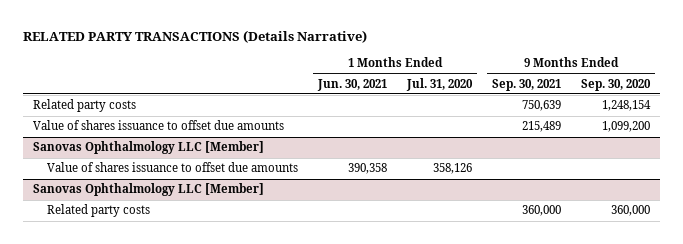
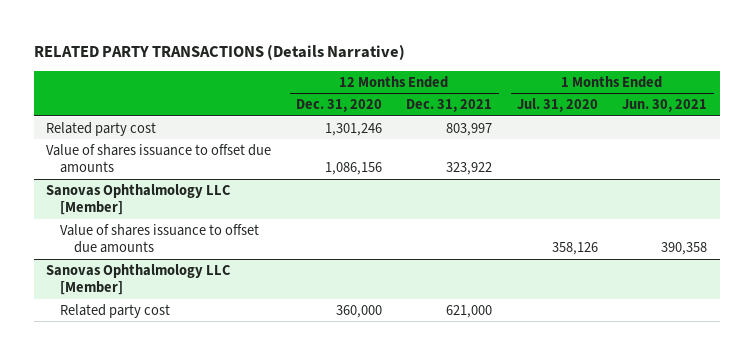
- | 1 Months Ended Jun. 30, 2021 | 1 Months Ended Jul. 31, 2020 | 9 Months Ended Sep. 30, 2021 | 9 Months Ended Sep. 30, 2020
+ | 12 Months Ended Dec. 31, 2020 | 12 Months Ended Dec. 31, 2021 | 1 Months Ended Jul. 31, 2020 | 1 Months Ended Jun. 30, 2021
- Related party costs | | | 750,639 | 1,248,154
+ Related party cost | 1,301,246 | 803,997 | |
@ Sanovas Ophthalmology LLC [Member]
- Related party costs | | | 360,000 | 360,000
+ Related party cost | 360,000 | 621,000 | |

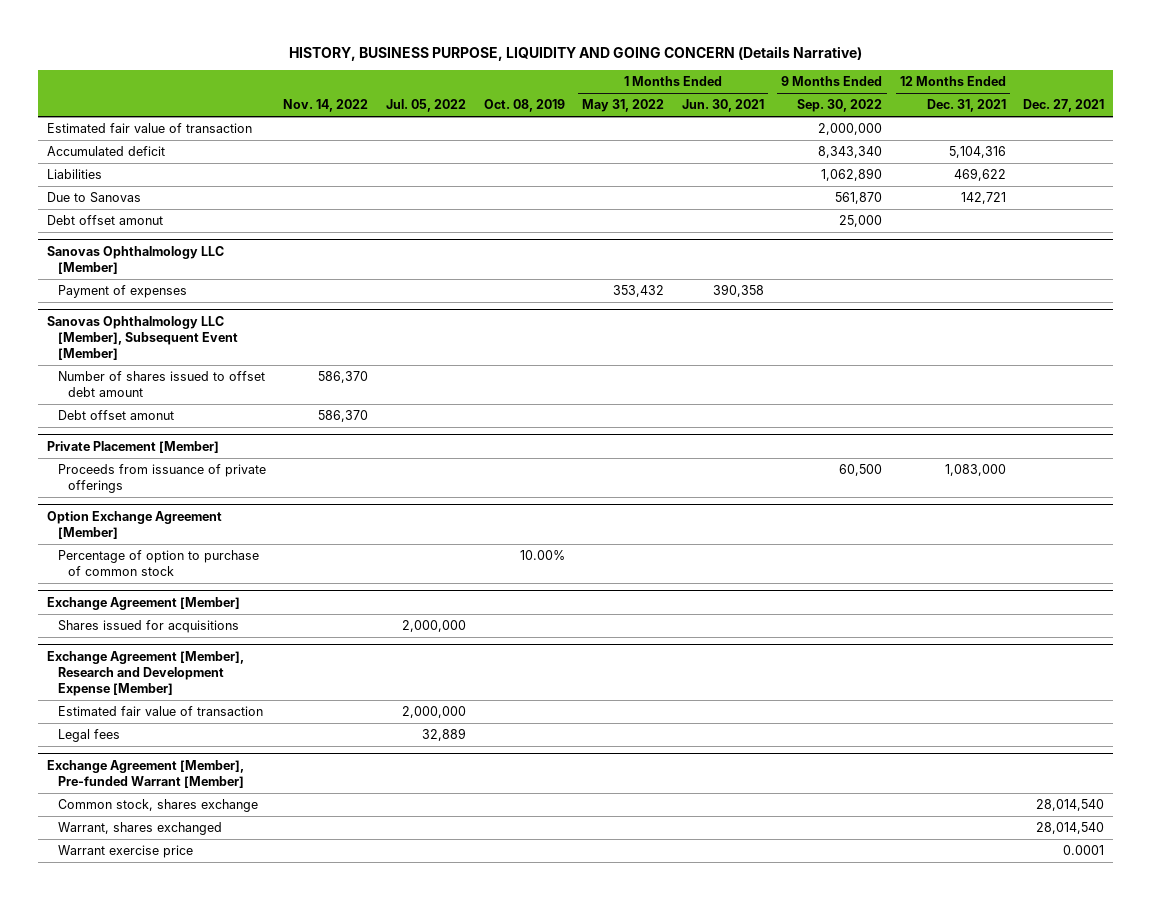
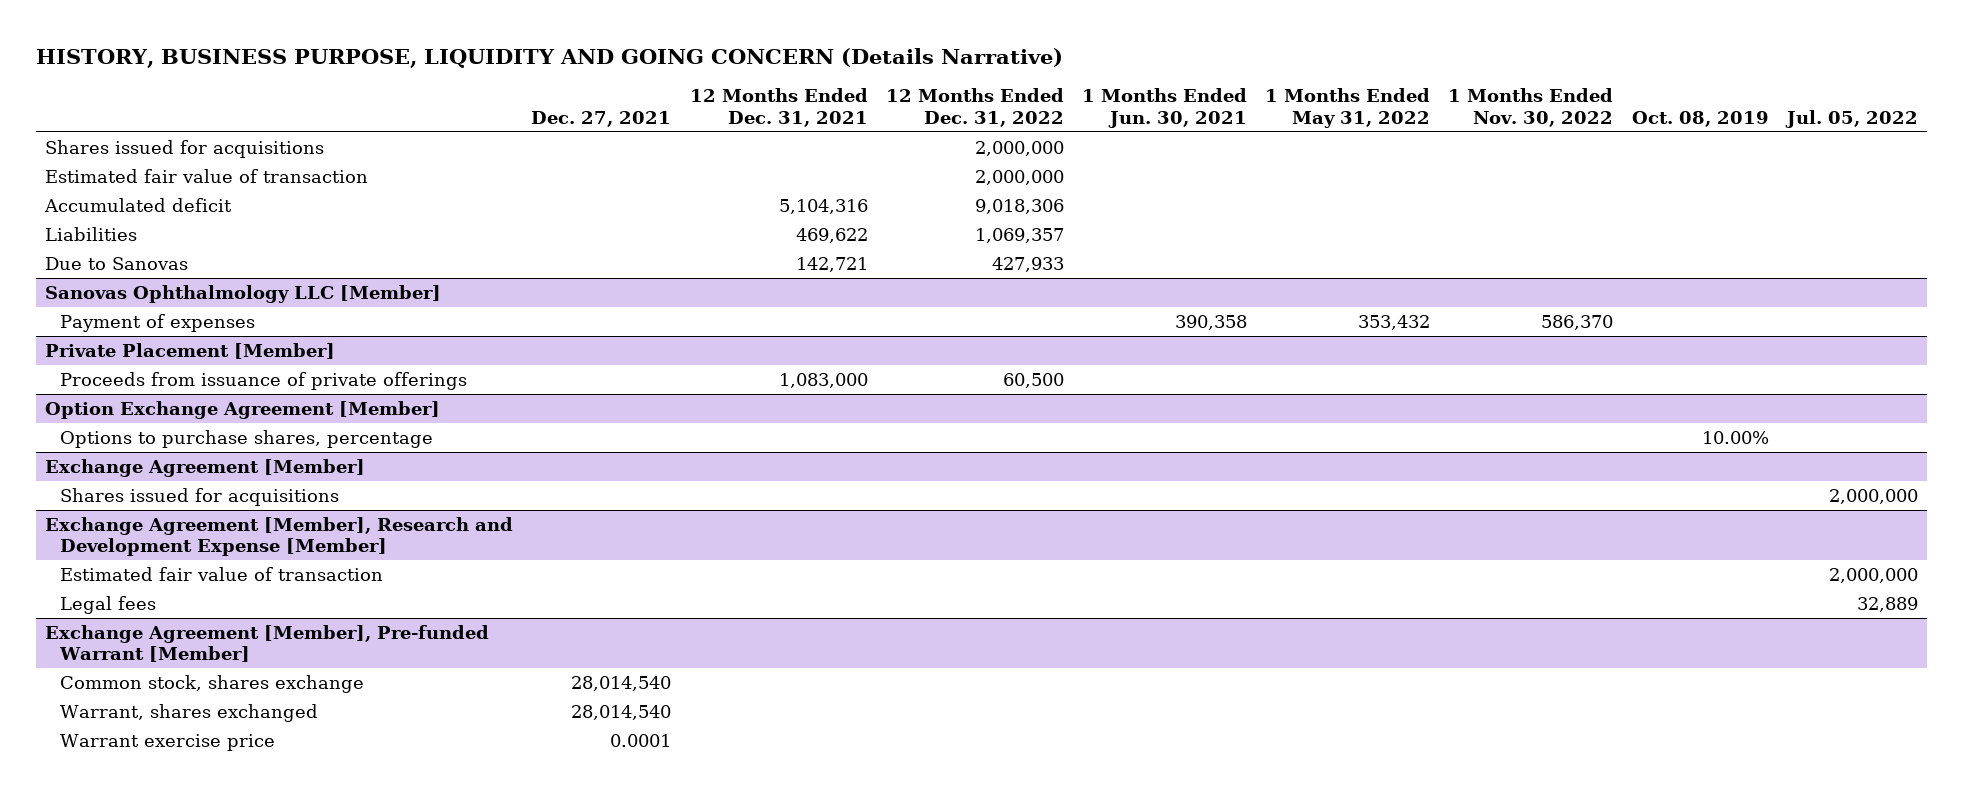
- | Nov. 14, 2022 | Jul. 05, 2022 | Oct. 08, 2019 | 1 Months Ended May 31, 2022 | 1 Months Ended Jun. 30, 2021 | 9 Months Ended Sep. 30, 2022 | 12 Months Ended Dec. 31, 2021 | Dec. 27, 2021
+ | Dec. 27, 2021 | 12 Months Ended Dec. 31, 2021 | 12 Months Ended Dec. 31, 2022 | 1 Months Ended Jun. 30, 2021 | 1 Months Ended May 31, 2022 | 1 Months Ended Nov. 30, 2022 | Oct. 08, 2019 | Jul. 05, 2022
+ Shares issued for acquisitions | | | 2,000,000 | | | | |
- Debt offset amonut | | | | | | 25,000 | |
- Sanovas Ophthalmology LLC [Member], Subsequent Event [Member]
- Number of shares issued to offset debt amount | 586,370 | | | | | | |
- Debt offset amonut | 586,370 | | | | | | |
@ Option Exchange Agreement [Member]
- Percentage of option to purchase of common stock | | | 10.00% | | | | |
+ Options to purchase shares, percentage | | | | | | | 10.00% |

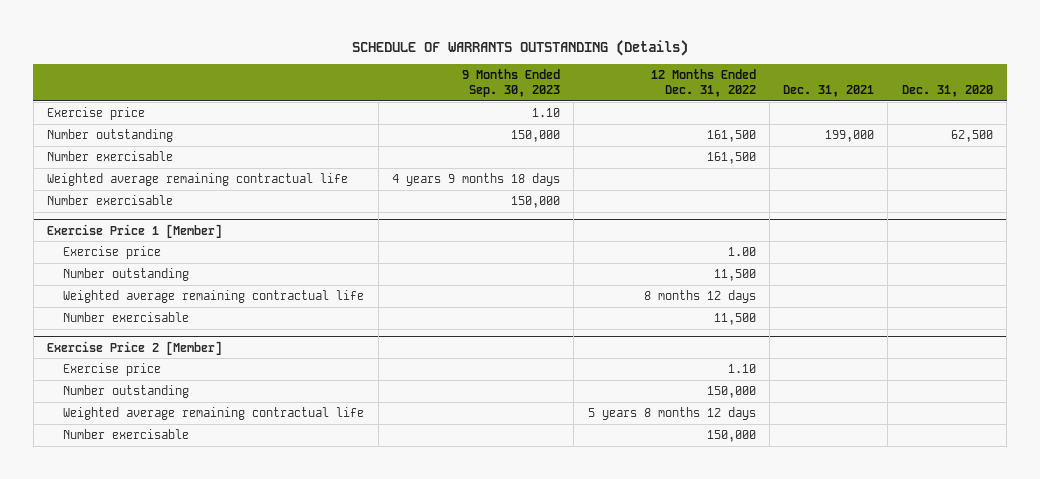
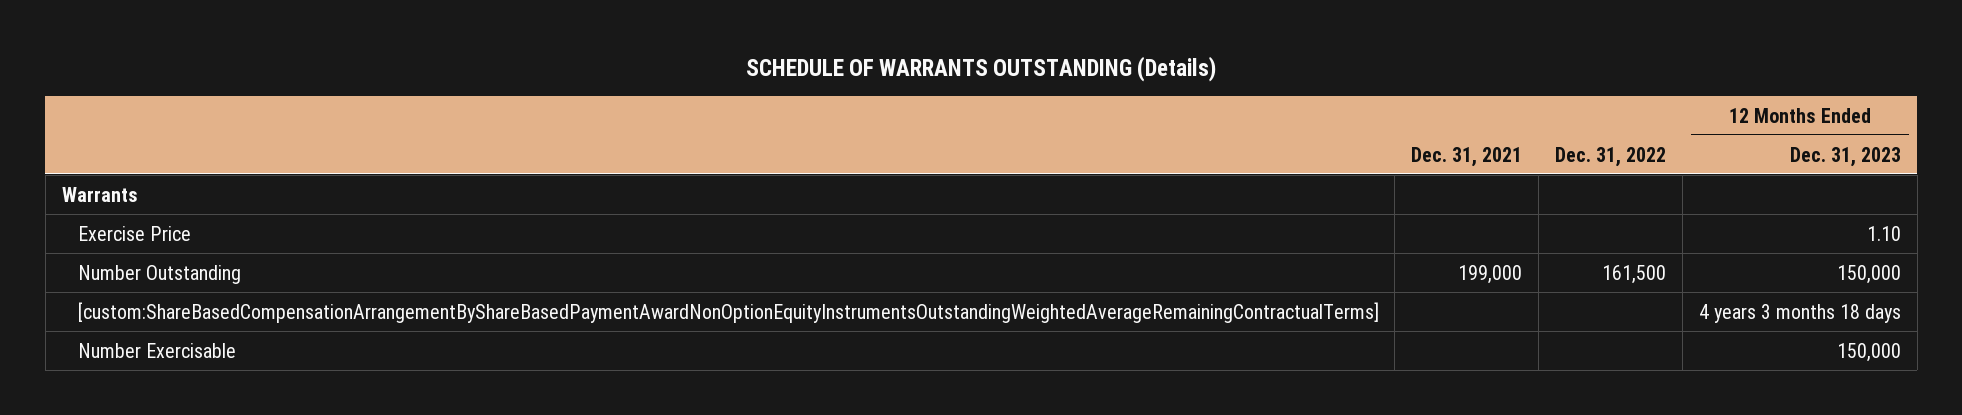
- | 9 Months Ended Sep. 30, 2023 | 12 Months Ended Dec. 31, 2022 | Dec. 31, 2021 | Dec. 31, 2020
+ | Dec. 31, 2021 | Dec. 31, 2022 | 12 Months Ended Dec. 31, 2023
- Exercise price | 1.10 | | |
- Number outstanding | 150,000 | 161,500 | 199,000 | 62,500
- Number exercisable | | 161,500 | |
- Weighted average remaining contractual life | 4 years 9 months 18 days | | |
- Number exercisable | 150,000 | | |
- Exercise Price 1 [Member]
- Exercise price | | 1.00 | |
- Number outstanding | | 11,500 | |
- Weighted average remaining contractual life | | 8 months 12 days | |
- Number exercisable | | 11,500 | |
- Exercise Price 2 [Member]
- Exercise price | | 1.10 | |
- Number outstanding | | 150,000 | |
- Weighted average remaining contractual life | | 5 years 8 months 12 days | |
- Number exercisable | | 150,000 | |
+ Warrants
+ Exercise Price | | | 1.10
+ Number Outstanding | 199,000 | 161,500 | 150,000
+ [custom:ShareBasedCompensationArrangementByShareBasedPaymentAwardNonOptionEquityInstrumentsOutstandingWeightedAverageRemainingContractualTerms] | | | 4 years 3 months 18 days
+ Number Exercisable | | | 150,000

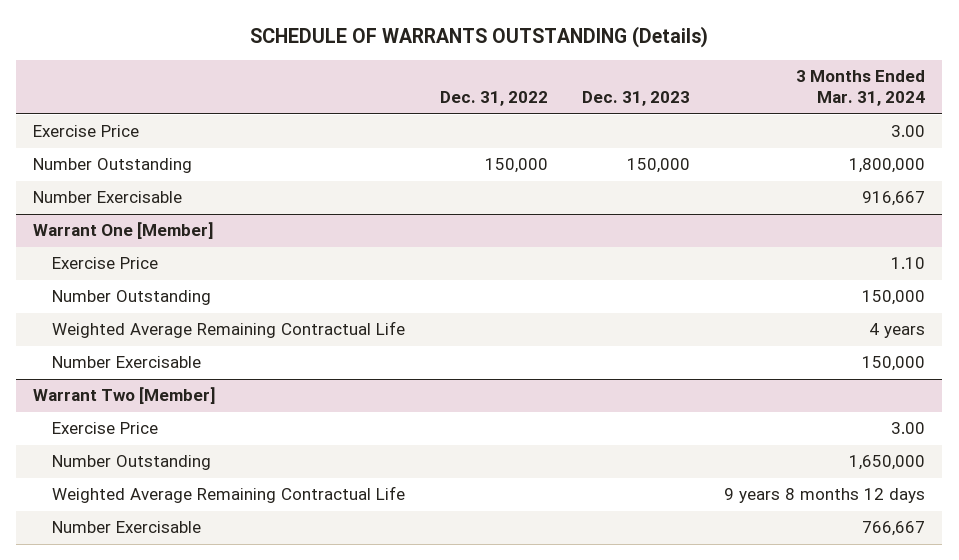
- | Dec. 31, 2021 | Dec. 31, 2022 | 12 Months Ended Dec. 31, 2023
+ | Dec. 31, 2022 | Dec. 31, 2023 | 3 Months Ended Mar. 31, 2024
- Warrants
- Number Outstanding | 199,000 | 161,500 | 150,000
- [custom:ShareBasedCompensationArrangementByShareBasedPaymentAwardNonOptionEquityInstrumentsOutstandingWeightedAverageRemainingContractualTerms] | | | 4 years 3 months 18 days
+ Number Outstanding | 150,000 | 150,000 | 1,800,000
+ Warrant One [Member]
+ Exercise Price | | | 1.10
+ Number Outstanding | | | 150,000
+ Weighted Average Remaining Contractual Life | | | 4 years
+ Number Exercisable | | | 150,000
+ Warrant Two [Member]
+ Exercise Price | | | 3.00
+ Number Outstanding | | | 1,650,000
+ Weighted Average Remaining Contractual Life | | | 9 years 8 months 12 days
+ Number Exercisable | | | 766,667

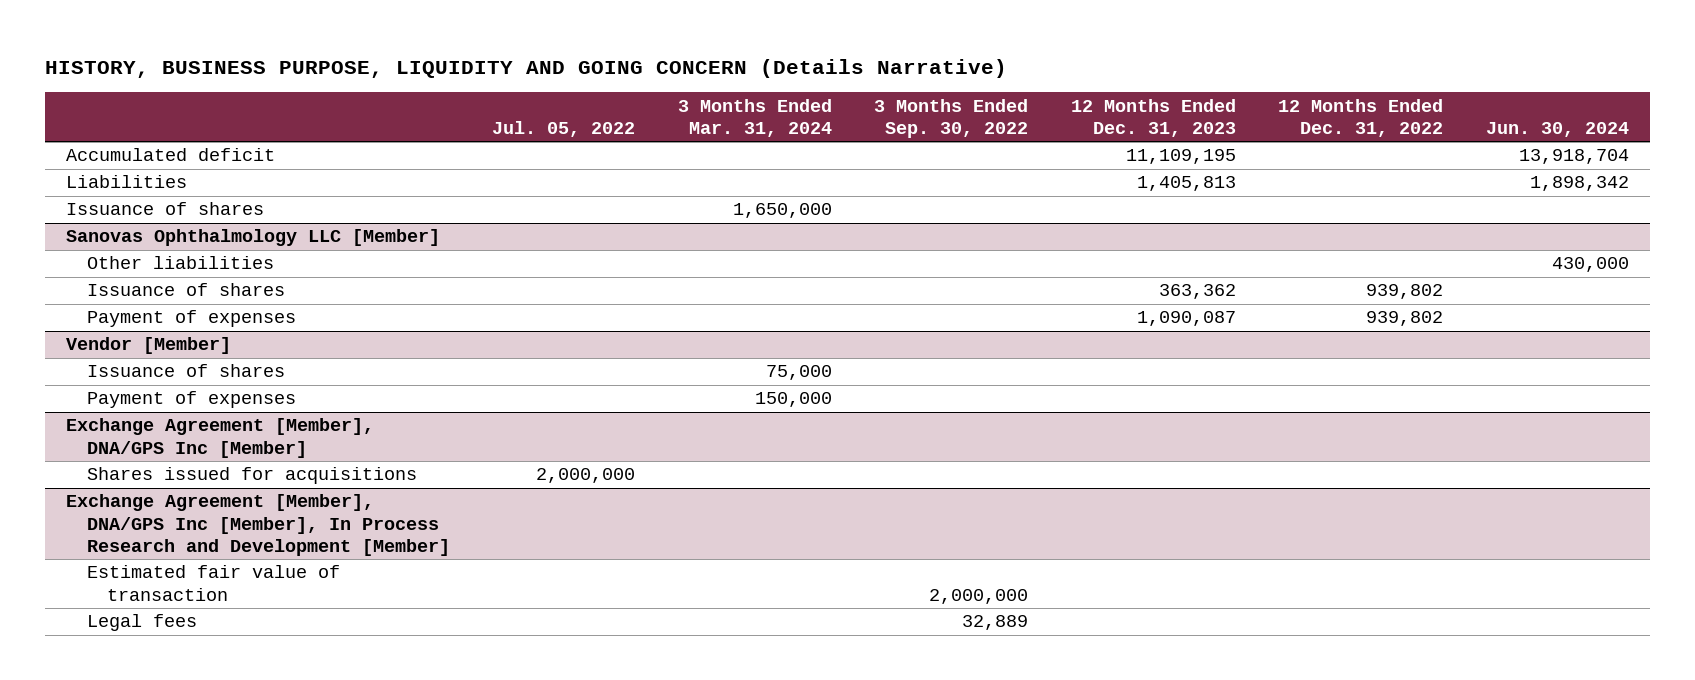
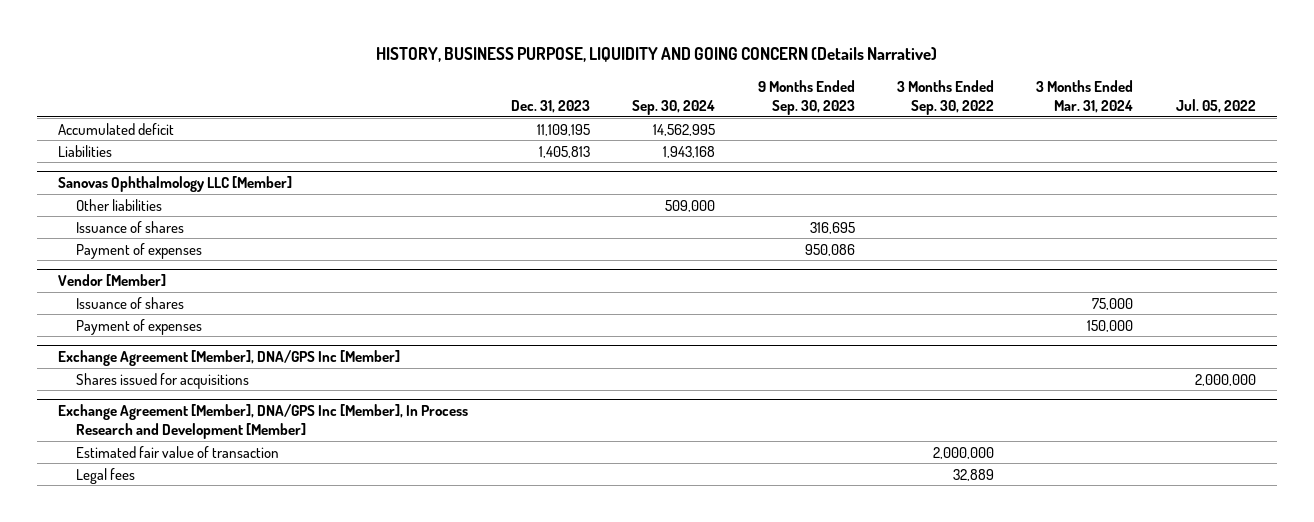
- | Jul. 05, 2022 | 3 Months Ended Mar. 31, 2024 | 3 Months Ended Sep. 30, 2022 | 12 Months Ended Dec. 31, 2023 | 12 Months Ended Dec. 31, 2022 | Jun. 30, 2024
+ | Dec. 31, 2023 | Sep. 30, 2024 | 9 Months Ended Sep. 30, 2023 | 3 Months Ended Sep. 30, 2022 | 3 Months Ended Mar. 31, 2024 | Jul. 05, 2022
- Issuance of shares | | 1,650,000 | | | |

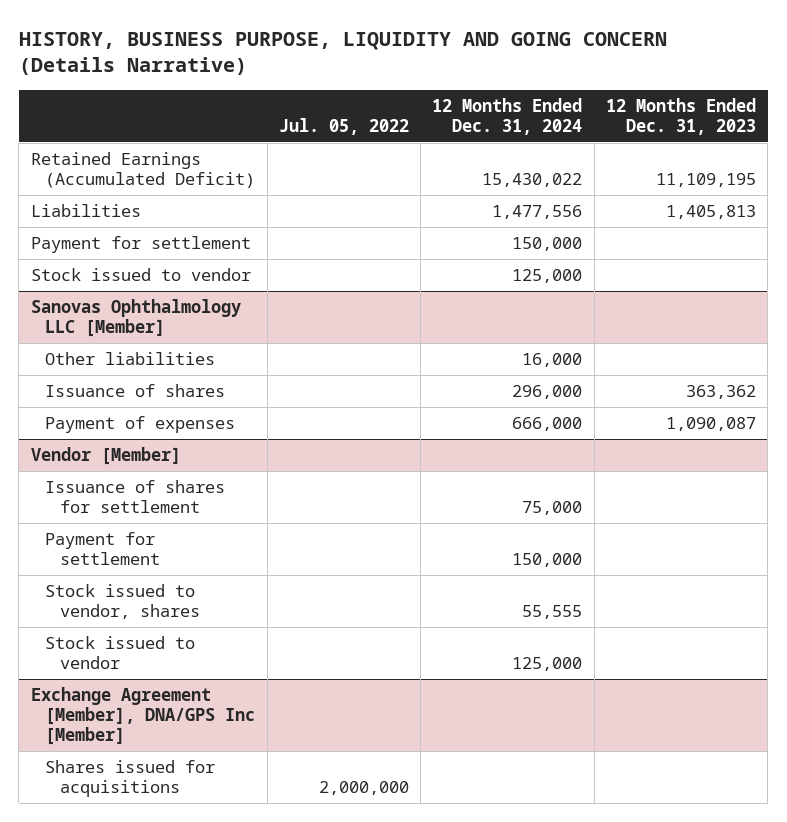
- | Dec. 31, 2023 | Sep. 30, 2024 | 9 Months Ended Sep. 30, 2023 | 3 Months Ended Sep. 30, 2022 | 3 Months Ended Mar. 31, 2024 | Jul. 05, 2022
+ | Jul. 05, 2022 | 12 Months Ended Dec. 31, 2024 | 12 Months Ended Dec. 31, 2023
- Accumulated deficit | 11,109,195 | 14,562,995 | | | |
+ Retained Earnings (Accumulated Deficit) | | 15,430,022 | 11,109,195
+ Payment for settlement | | 150,000 |
+ Stock issued to vendor | | 125,000 |
@ Vendor [Member]
- Issuance of shares | | | | | 75,000 |
- Payment of expenses | | | | | 150,000 |
+ Issuance of shares for settlement | | 75,000 |
+ Payment for settlement | | 150,000 |
+ Stock issued to vendor, shares | | 55,555 |
+ Stock issued to vendor | | 125,000 |
- Exchange Agreement [Member], DNA/GPS Inc [Member], In Process Research and Development [Member]
- Estimated fair value of transaction | | | | 2,000,000 | |
- Legal fees | | | | 32,889 | |

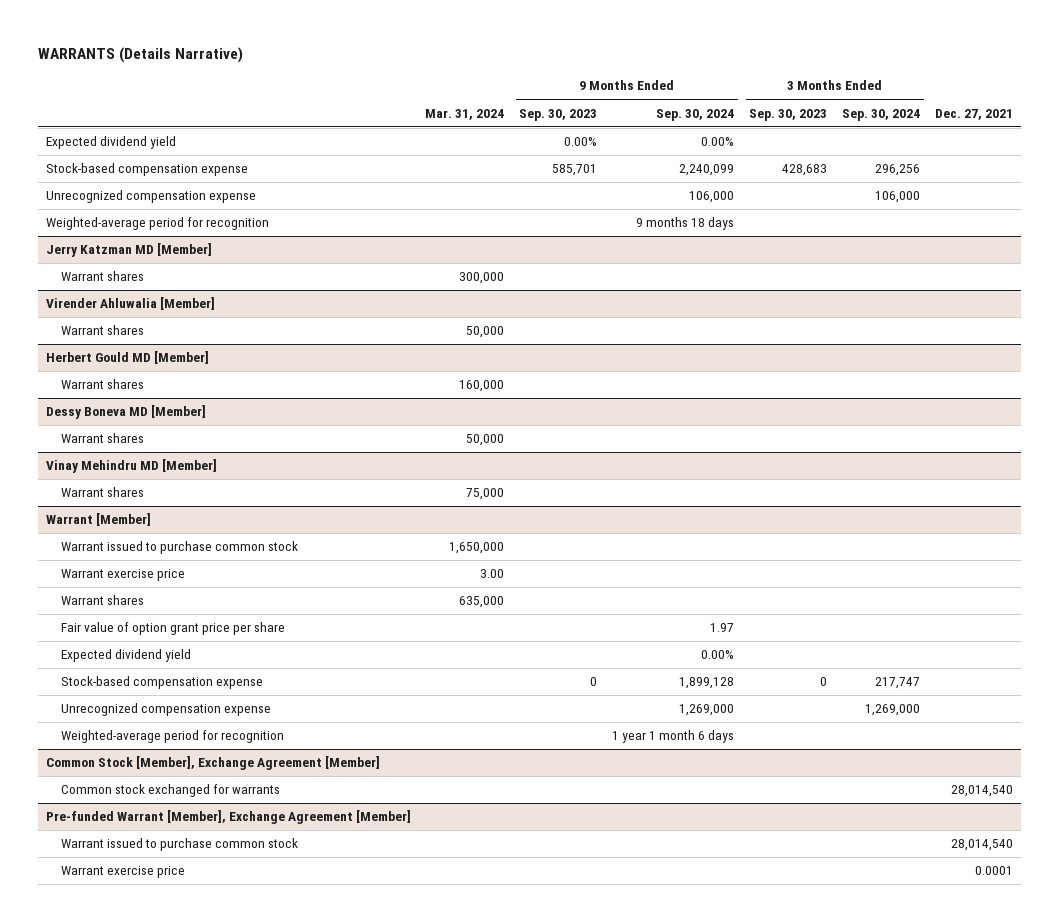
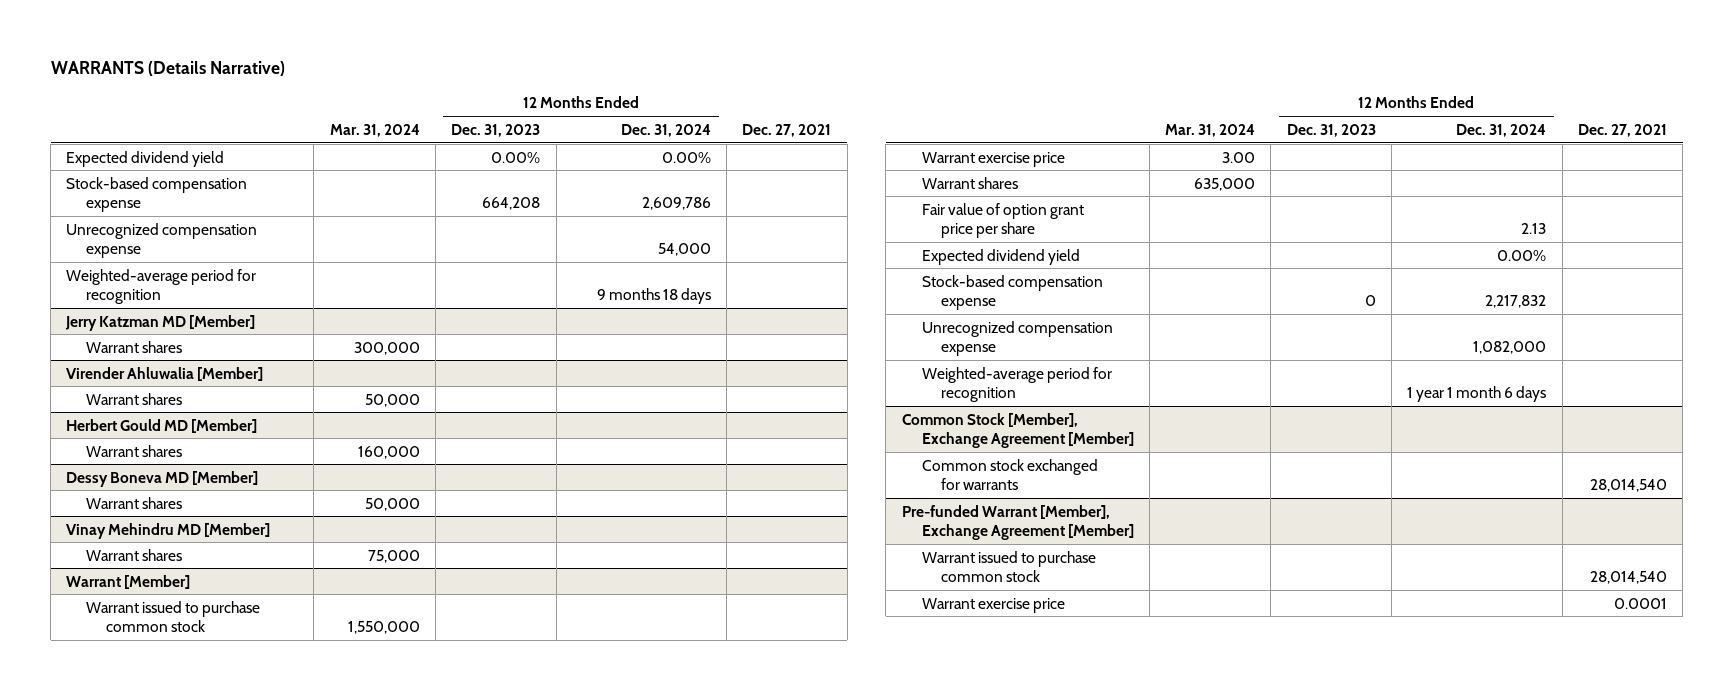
- | Mar. 31, 2024 | 9 Months Ended Sep. 30, 2023 | 9 Months Ended Sep. 30, 2024 | 3 Months Ended Sep. 30, 2023 | 3 Months Ended Sep. 30, 2024 | Dec. 27, 2021
+ | Mar. 31, 2024 | 12 Months Ended Dec. 31, 2023 | 12 Months Ended Dec. 31, 2024 | Dec. 27, 2021
@ Warrant [Member]
- Warrant issued to purchase common stock | 1,650,000 | | | | |
+ Warrant issued to purchase common stock | 1,550,000 | | |

